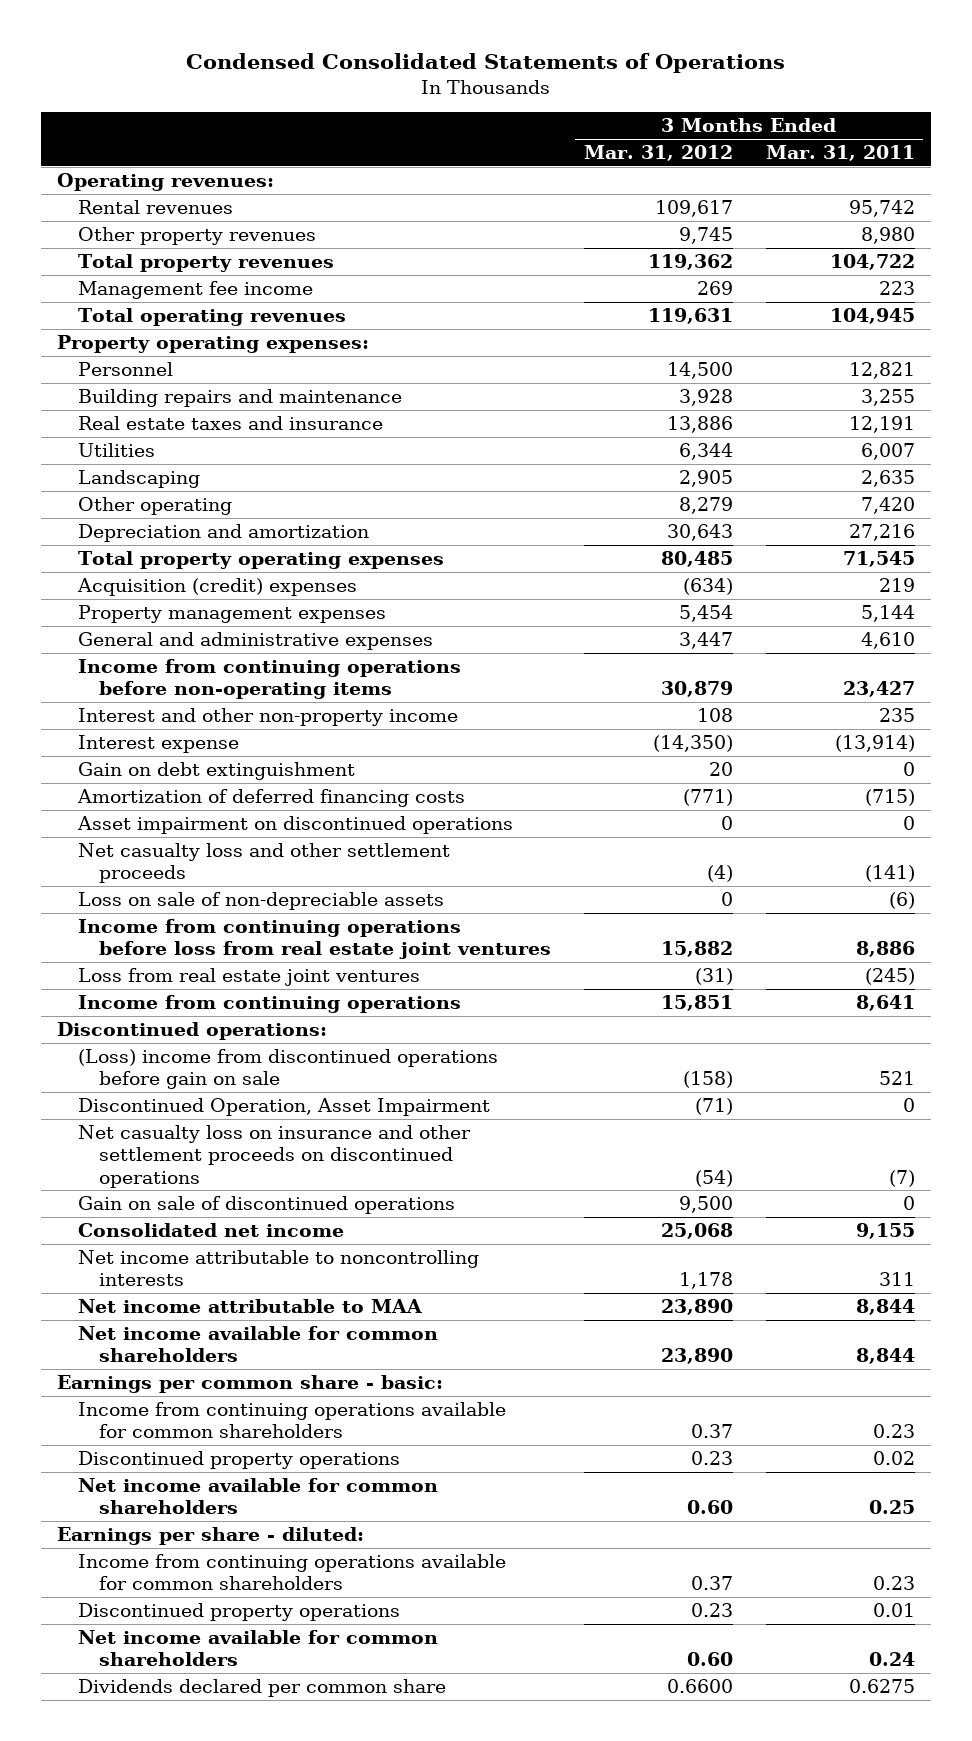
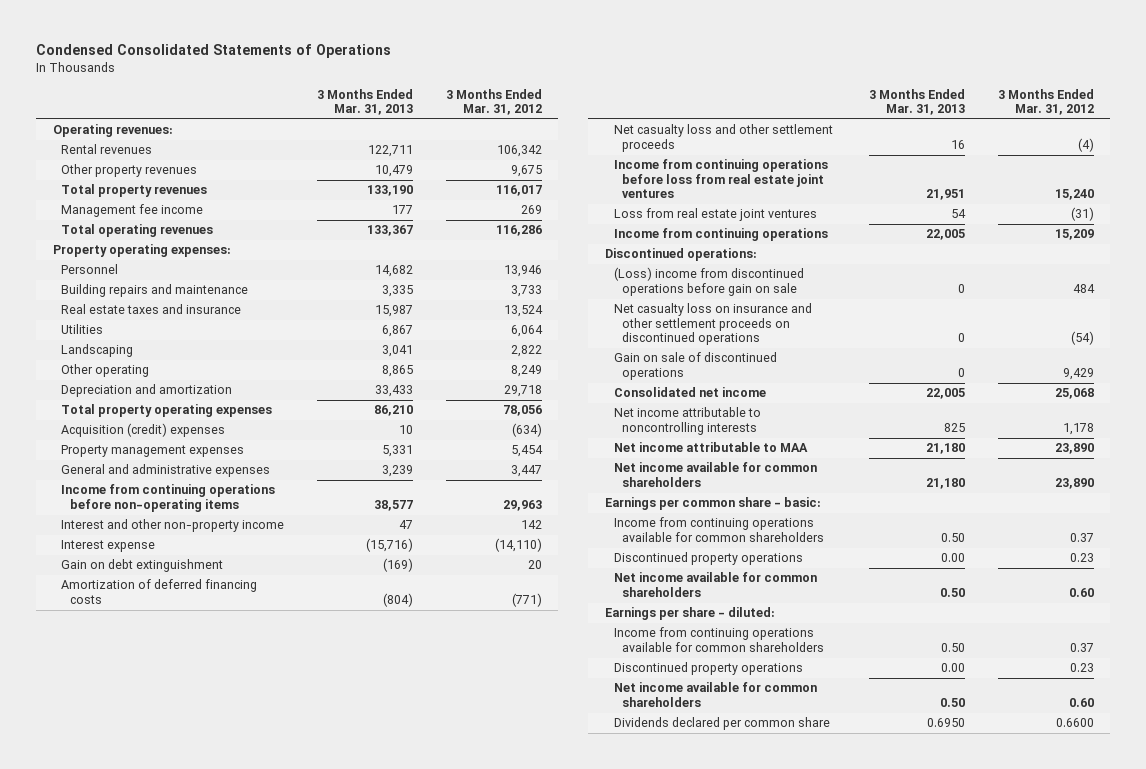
- | 3 Months Ended Mar. 31, 2012 | 3 Months Ended Mar. 31, 2011
+ | 3 Months Ended Mar. 31, 2013 | 3 Months Ended Mar. 31, 2012
- Rental revenues | 109,617 | 95,742
- Other property revenues | 9,745 | 8,980
- Total property revenues | 119,362 | 104,722
+ Rental revenues | 122,711 | 106,342
+ Other property revenues | 10,479 | 9,675
+ Total property revenues | 133,190 | 116,017
- Total operating revenues | 119,631 | 104,945
+ Total operating revenues | 133,367 | 116,286
- Personnel | 14,500 | 12,821
- Building repairs and maintenance | 3,928 | 3,255
- Real estate taxes and insurance | 13,886 | 12,191
- Utilities | 6,344 | 6,007
- Landscaping | 2,905 | 2,635
- Other operating | 8,279 | 7,420
- Depreciation and amortization | 30,643 | 27,216
- Total property operating expenses | 80,485 | 71,545
+ Personnel | 14,682 | 13,946
+ Building repairs and maintenance | 3,335 | 3,733
+ Real estate taxes and insurance | 15,987 | 13,524
+ Utilities | 6,867 | 6,064
+ Landscaping | 3,041 | 2,822
+ Other operating | 8,865 | 8,249
+ Depreciation and amortization | 33,433 | 29,718
+ Total property operating expenses | 86,210 | 78,056
- Income from continuing operations before non-operating items | 30,879 | 23,427
- Interest and other non-property income | 108 | 235
- Interest expense | (14,350) | (13,914)
+ Income from continuing operations before non-operating items | 38,577 | 29,963
+ Interest and other non-property income | 47 | 142
+ Interest expense | (15,716) | (14,110)
- Asset impairment on discontinued operations | 0 | 0
- Loss on sale of non-depreciable assets | 0 | (6)
- Income from continuing operations before loss from real estate joint ventures | 15,882 | 8,886
+ Income from continuing operations before loss from real estate joint ventures | 21,951 | 15,240
- Income from continuing operations | 15,851 | 8,641
+ Income from continuing operations | 22,005 | 15,209
- (Loss) income from discontinued operations before gain on sale | (158) | 521
- Discontinued Operation, Asset Impairment | (71) | 0
+ (Loss) income from discontinued operations before gain on sale | 0 | 484
- Gain on sale of discontinued operations | 9,500 | 0
+ Gain on sale of discontinued operations | 0 | 9,429

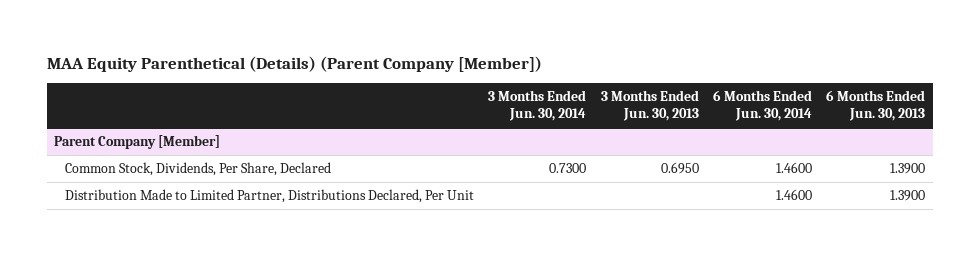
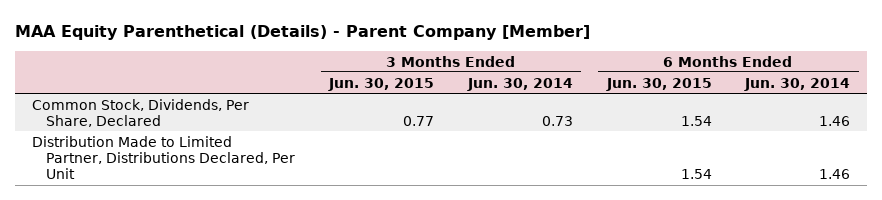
- MAA Equity Parenthetical (Details) (Parent Company [Member])
+ MAA Equity Parenthetical (Details) - Parent Company [Member]
- | 3 Months Ended Jun. 30, 2014 | 3 Months Ended Jun. 30, 2013 | 6 Months Ended Jun. 30, 2014 | 6 Months Ended Jun. 30, 2013
+ | 3 Months Ended Jun. 30, 2015 | 3 Months Ended Jun. 30, 2014 | 6 Months Ended Jun. 30, 2015 | 6 Months Ended Jun. 30, 2014
- Parent Company [Member]
- Common Stock, Dividends, Per Share, Declared | 0.7300 | 0.6950 | 1.4600 | 1.3900
- Distribution Made to Limited Partner, Distributions Declared, Per Unit | | | 1.4600 | 1.3900
+ Common Stock, Dividends, Per Share, Declared | 0.77 | 0.73 | 1.54 | 1.46
+ Distribution Made to Limited Partner, Distributions Declared, Per Unit | | | 1.54 | 1.46

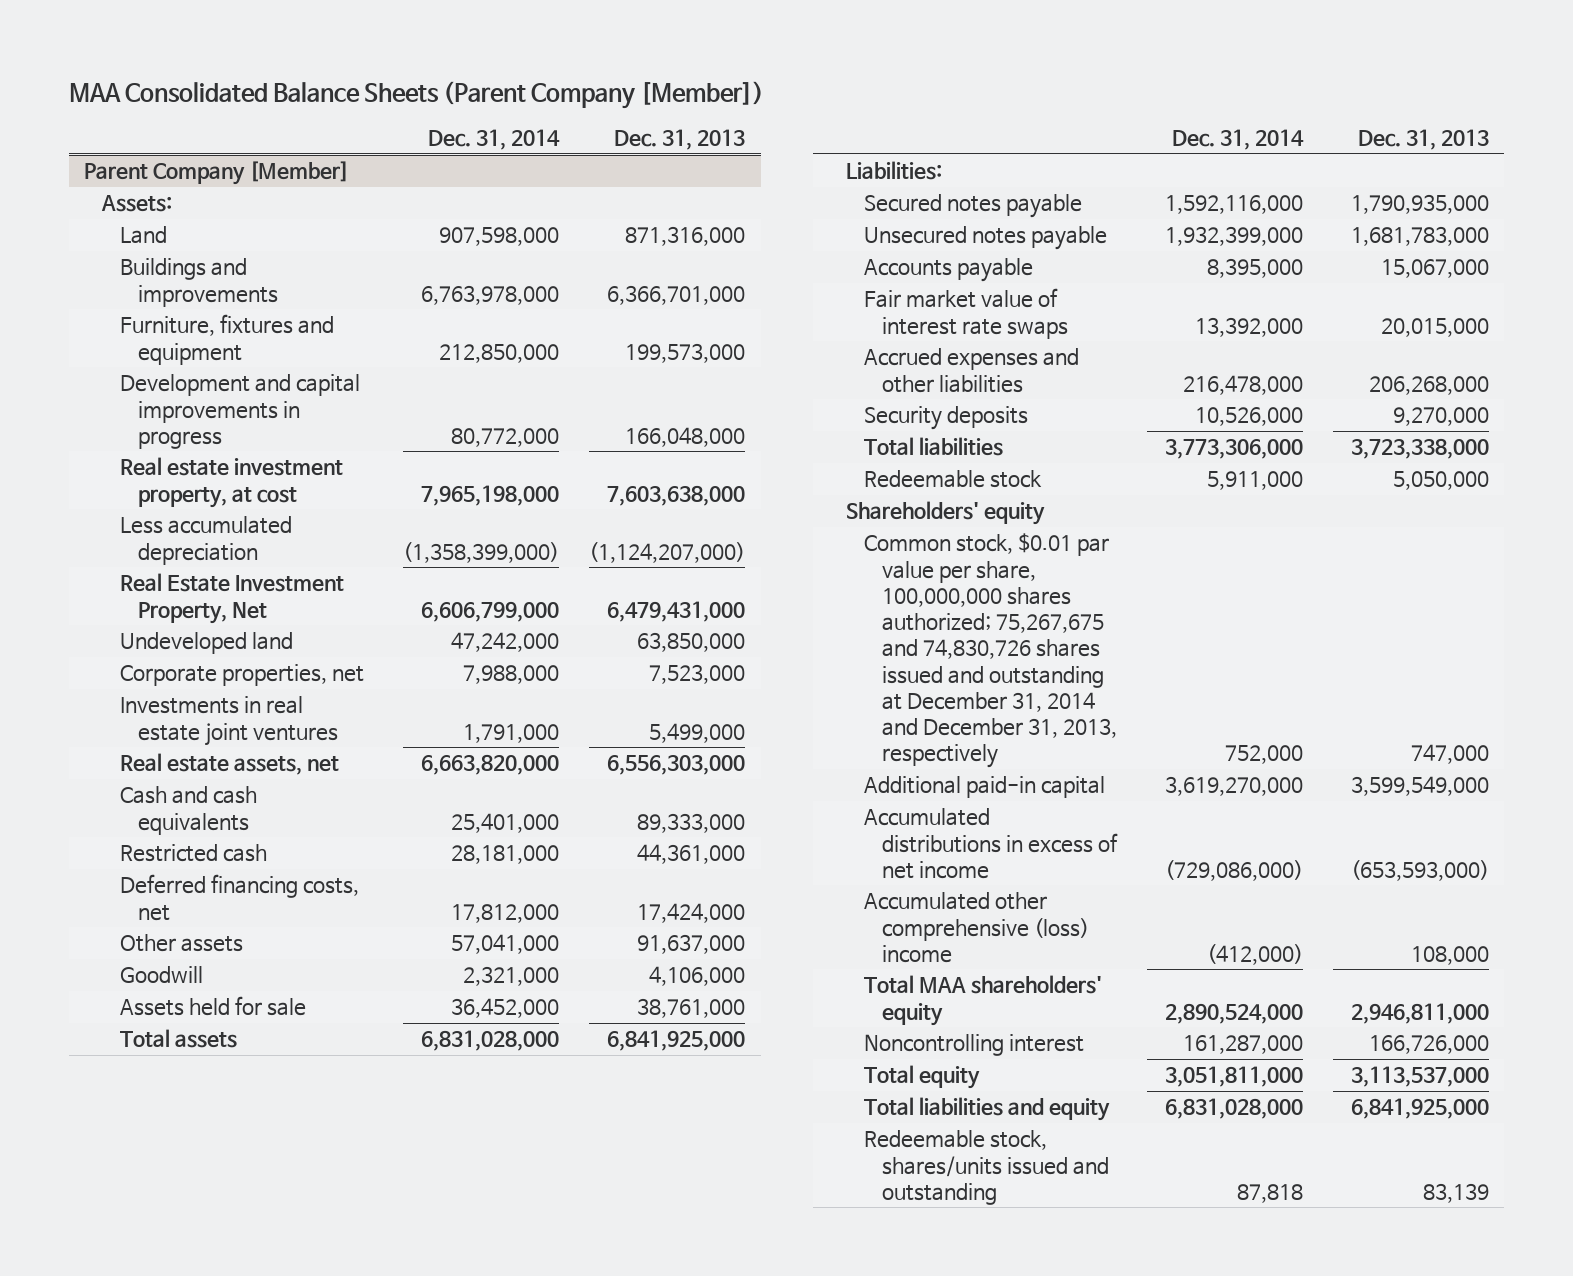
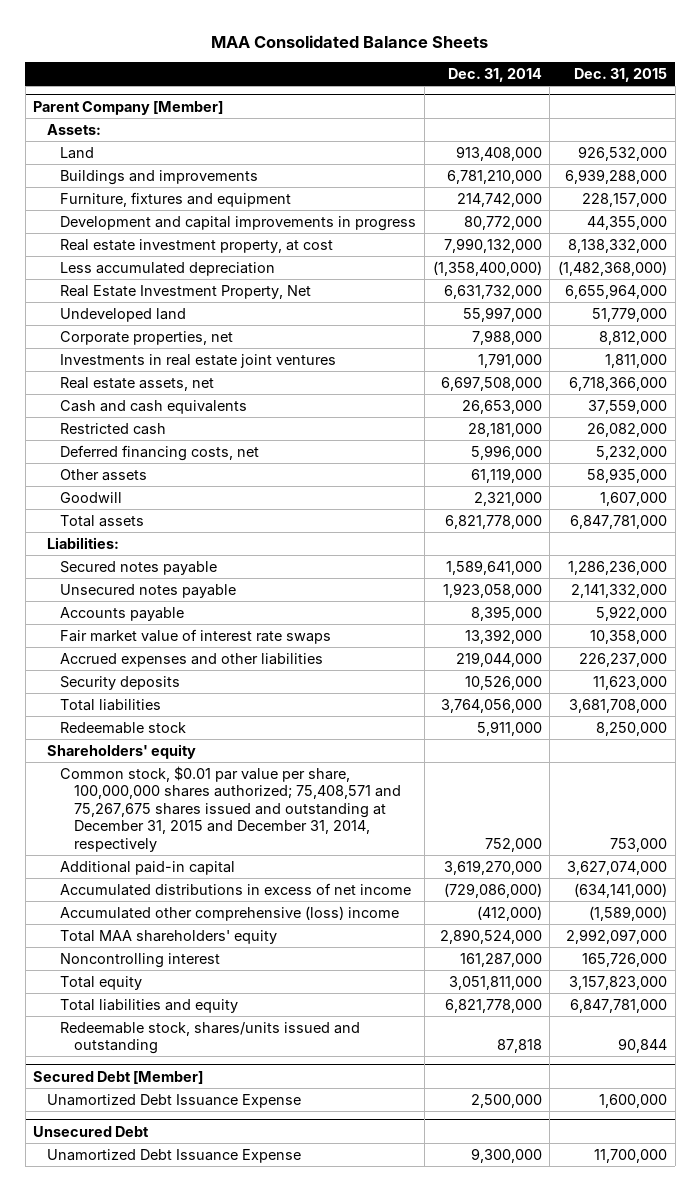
- MAA Consolidated Balance Sheets (Parent Company [Member])
+ MAA Consolidated Balance Sheets
- | Dec. 31, 2014 | Dec. 31, 2013
+ | Dec. 31, 2014 | Dec. 31, 2015
@ Parent Company [Member]
- Land | 907,598,000 | 871,316,000
- Buildings and improvements | 6,763,978,000 | 6,366,701,000
- Furniture, fixtures and equipment | 212,850,000 | 199,573,000
+ Land | 913,408,000 | 926,532,000
+ Buildings and improvements | 6,781,210,000 | 6,939,288,000
+ Furniture, fixtures and equipment | 214,742,000 | 228,157,000
- Real estate investment property, at cost | 7,965,198,000 | 7,603,638,000
- Less accumulated depreciation | (1,358,399,000) | (1,124,207,000)
- Real Estate Investment Property, Net | 6,606,799,000 | 6,479,431,000
- Undeveloped land | 47,242,000 | 63,850,000
+ Real estate investment property, at cost | 7,990,132,000 | 8,138,332,000
+ Less accumulated depreciation | (1,358,400,000) | (1,482,368,000)
+ Real Estate Investment Property, Net | 6,631,732,000 | 6,655,964,000
+ Undeveloped land | 55,997,000 | 51,779,000
- Real estate assets, net | 6,663,820,000 | 6,556,303,000
- Cash and cash equivalents | 25,401,000 | 89,333,000
+ Real estate assets, net | 6,697,508,000 | 6,718,366,000
+ Cash and cash equivalents | 26,653,000 | 37,559,000
- Deferred financing costs, net | 17,812,000 | 17,424,000
- Other assets | 57,041,000 | 91,637,000
+ Deferred financing costs, net | 5,996,000 | 5,232,000
+ Other assets | 61,119,000 | 58,935,000
- Assets held for sale | 36,452,000 | 38,761,000
- Total assets | 6,831,028,000 | 6,841,925,000
+ Total assets | 6,821,778,000 | 6,847,781,000
- Secured notes payable | 1,592,116,000 | 1,790,935,000
- Unsecured notes payable | 1,932,399,000 | 1,681,783,000
+ Secured notes payable | 1,589,641,000 | 1,286,236,000
+ Unsecured notes payable | 1,923,058,000 | 2,141,332,000
- Accrued expenses and other liabilities | 216,478,000 | 206,268,000
+ Accrued expenses and other liabilities | 219,044,000 | 226,237,000
- Total liabilities | 3,773,306,000 | 3,723,338,000
+ Total liabilities | 3,764,056,000 | 3,681,708,000
- Common stock, $0.01 par value per share, 100,000,000 shares authorized; 75,267,675 and 74,830,726 shares issued and outstanding at December 31, 2014 and December 31, 2013, respectively | 752,000 | 747,000
+ Common stock, $0.01 par value per share, 100,000,000 shares authorized; 75,408,571 and 75,267,675 shares issued and outstanding at December 31, 2015 and December 31, 2014, respectively | 752,000 | 753,000
- Total liabilities and equity | 6,831,028,000 | 6,841,925,000
+ Total liabilities and equity | 6,821,778,000 | 6,847,781,000
+ Secured Debt [Member]
+ Unamortized Debt Issuance Expense | 2,500,000 | 1,600,000
+ Unsecured Debt
+ Unamortized Debt Issuance Expense | 9,300,000 | 11,700,000

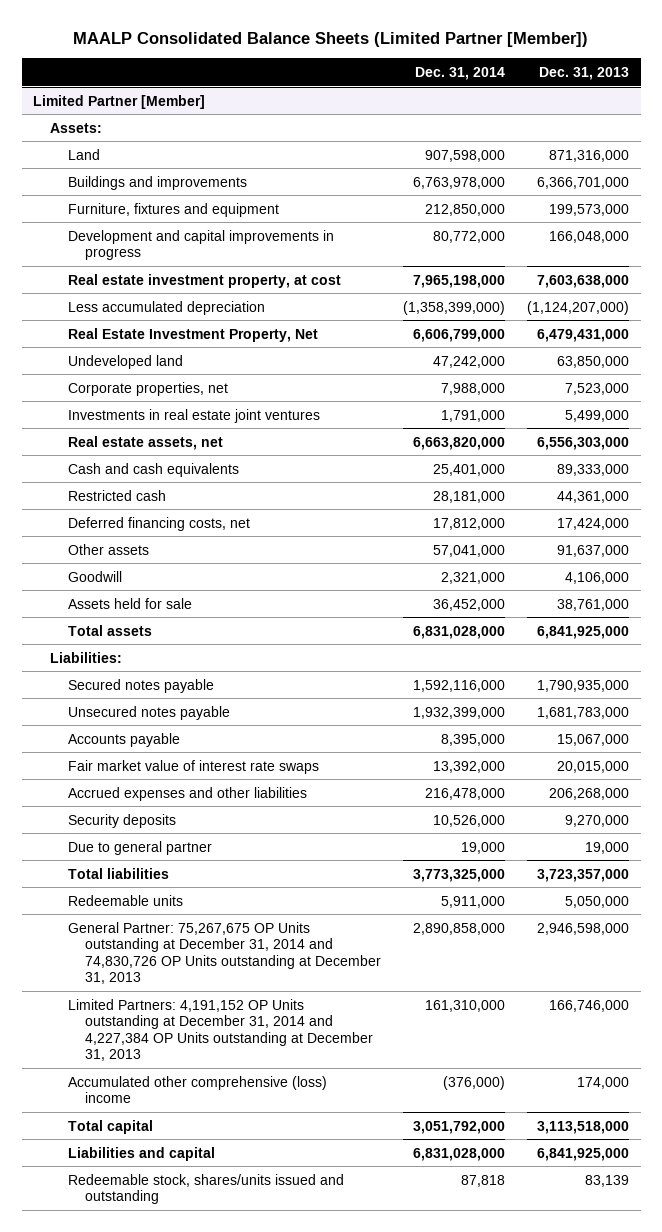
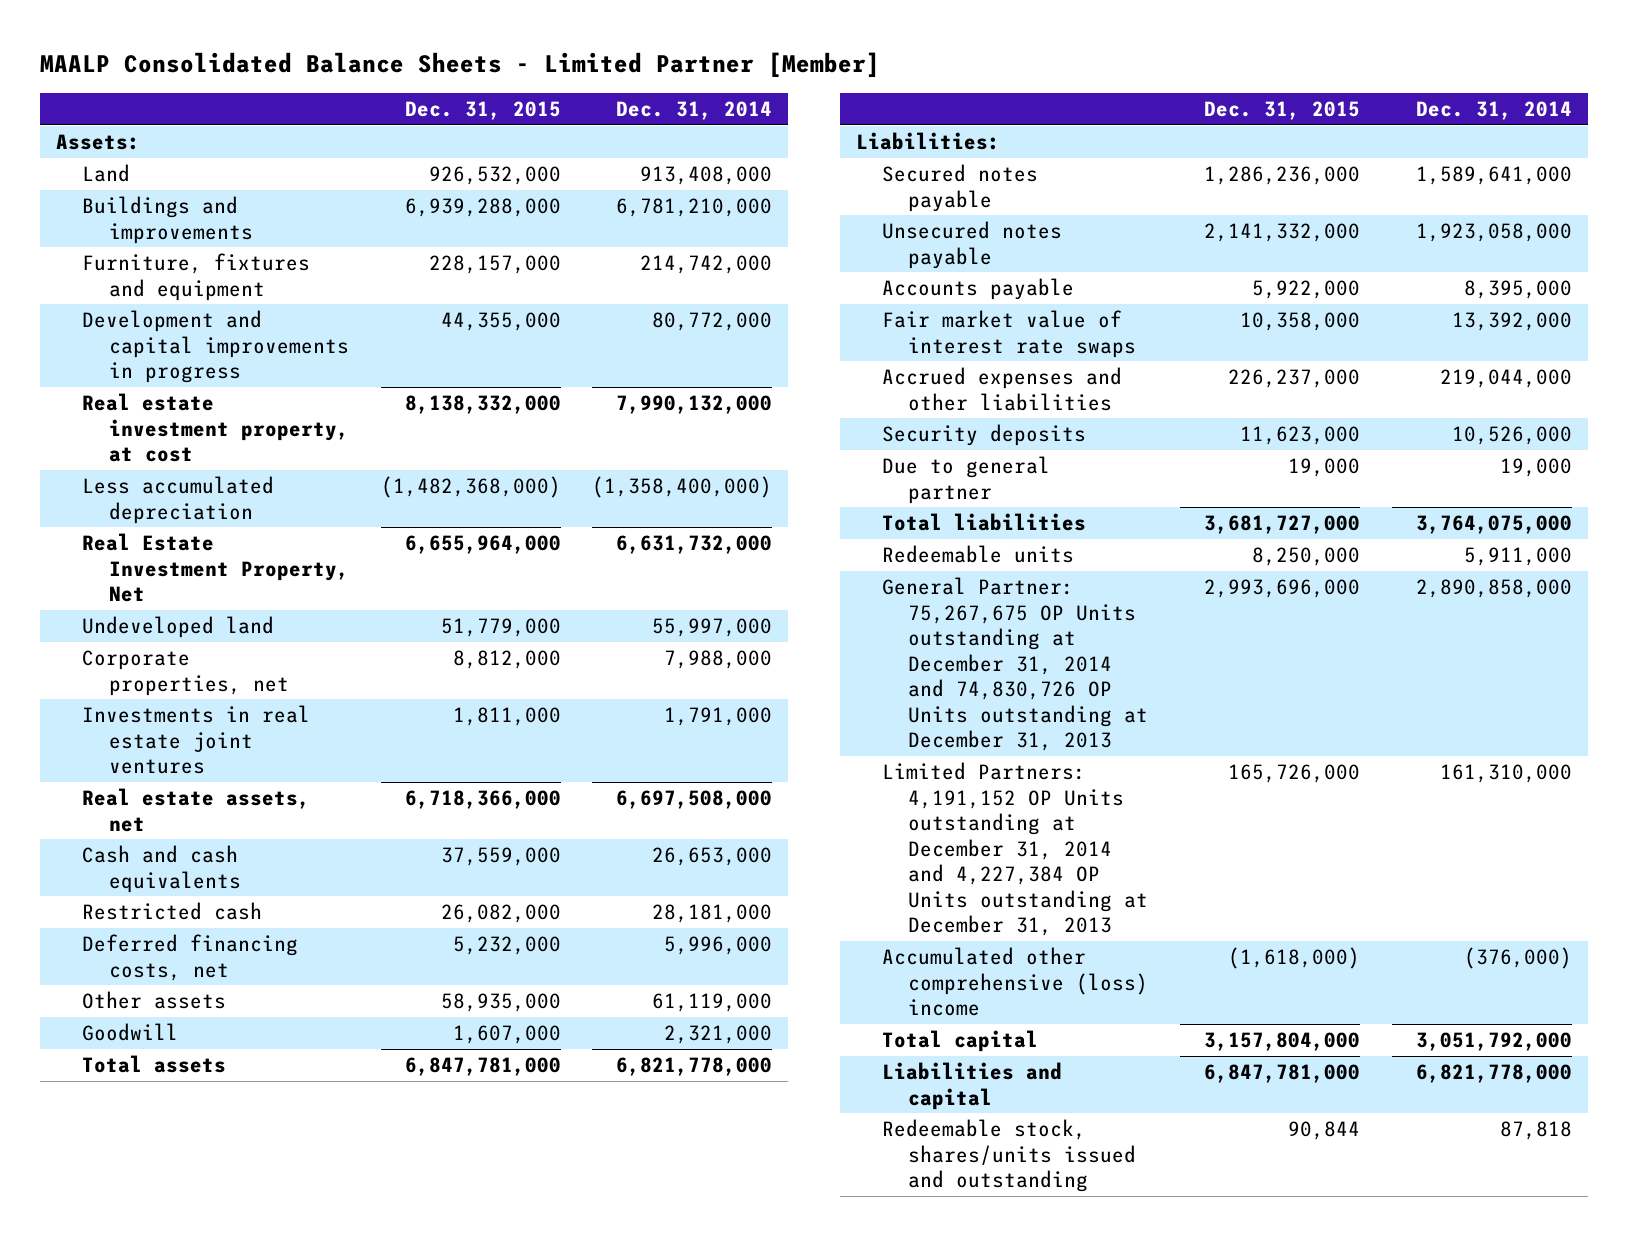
- MAALP Consolidated Balance Sheets (Limited Partner [Member])
+ MAALP Consolidated Balance Sheets - Limited Partner [Member]
- | Dec. 31, 2014 | Dec. 31, 2013
+ | Dec. 31, 2015 | Dec. 31, 2014
- Limited Partner [Member]
- Land | 907,598,000 | 871,316,000
- Buildings and improvements | 6,763,978,000 | 6,366,701,000
- Furniture, fixtures and equipment | 212,850,000 | 199,573,000
+ Land | 926,532,000 | 913,408,000
+ Buildings and improvements | 6,939,288,000 | 6,781,210,000
+ Furniture, fixtures and equipment | 228,157,000 | 214,742,000
- Real estate investment property, at cost | 7,965,198,000 | 7,603,638,000
- Less accumulated depreciation | (1,358,399,000) | (1,124,207,000)
- Real Estate Investment Property, Net | 6,606,799,000 | 6,479,431,000
- Undeveloped land | 47,242,000 | 63,850,000
+ Real estate investment property, at cost | 8,138,332,000 | 7,990,132,000
+ Less accumulated depreciation | (1,482,368,000) | (1,358,400,000)
+ Real Estate Investment Property, Net | 6,655,964,000 | 6,631,732,000
+ Undeveloped land | 51,779,000 | 55,997,000
- Real estate assets, net | 6,663,820,000 | 6,556,303,000
- Cash and cash equivalents | 25,401,000 | 89,333,000
+ Real estate assets, net | 6,718,366,000 | 6,697,508,000
+ Cash and cash equivalents | 37,559,000 | 26,653,000
- Deferred financing costs, net | 17,812,000 | 17,424,000
- Other assets | 57,041,000 | 91,637,000
+ Deferred financing costs, net | 5,232,000 | 5,996,000
+ Other assets | 58,935,000 | 61,119,000
- Assets held for sale | 36,452,000 | 38,761,000
- Total assets | 6,831,028,000 | 6,841,925,000
+ Total assets | 6,847,781,000 | 6,821,778,000
- Secured notes payable | 1,592,116,000 | 1,790,935,000
- Unsecured notes payable | 1,932,399,000 | 1,681,783,000
+ Secured notes payable | 1,286,236,000 | 1,589,641,000
+ Unsecured notes payable | 2,141,332,000 | 1,923,058,000
- Accrued expenses and other liabilities | 216,478,000 | 206,268,000
+ Accrued expenses and other liabilities | 226,237,000 | 219,044,000
- Total liabilities | 3,773,325,000 | 3,723,357,000
+ Total liabilities | 3,681,727,000 | 3,764,075,000
- Liabilities and capital | 6,831,028,000 | 6,841,925,000
+ Liabilities and capital | 6,847,781,000 | 6,821,778,000

